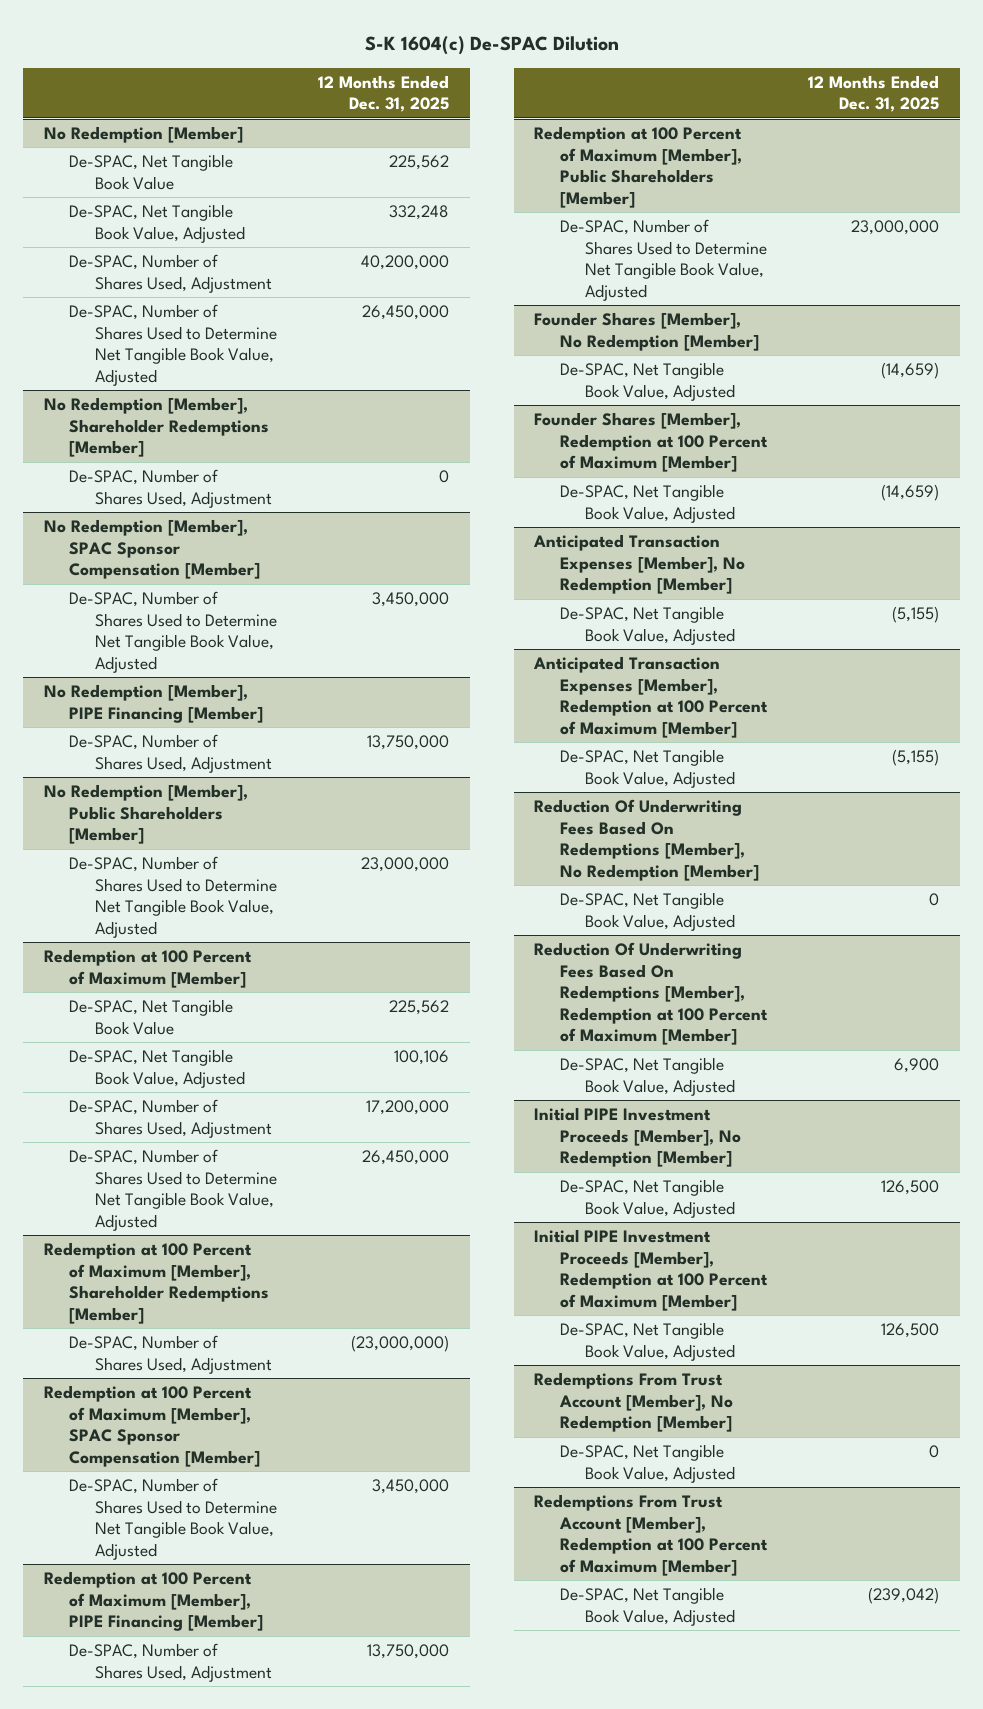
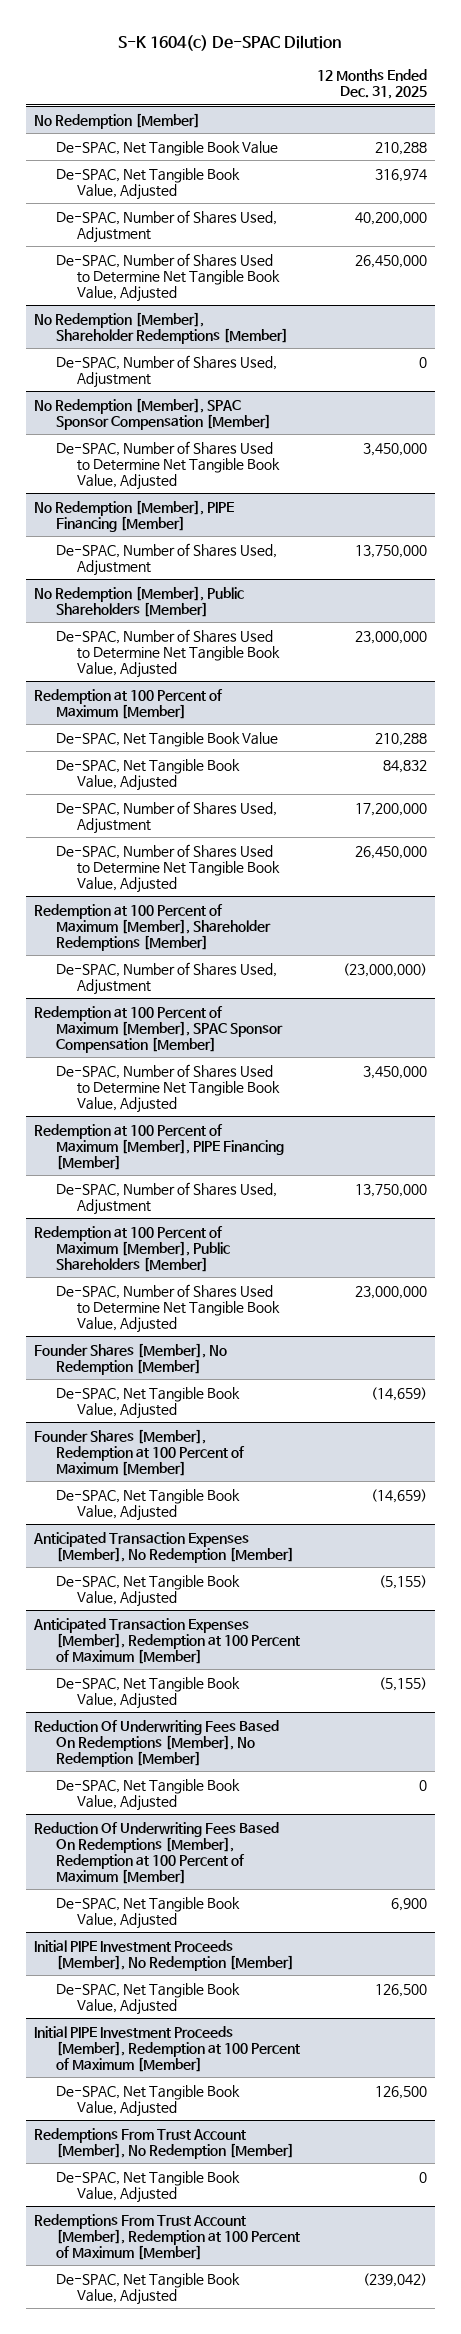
@ No Redemption [Member]
- De-SPAC, Net Tangible Book Value | 225,562
- De-SPAC, Net Tangible Book Value, Adjusted | 332,248
+ De-SPAC, Net Tangible Book Value | 210,288
+ De-SPAC, Net Tangible Book Value, Adjusted | 316,974
@ Redemption at 100 Percent of Maximum [Member]
- De-SPAC, Net Tangible Book Value | 225,562
- De-SPAC, Net Tangible Book Value, Adjusted | 100,106
+ De-SPAC, Net Tangible Book Value | 210,288
+ De-SPAC, Net Tangible Book Value, Adjusted | 84,832

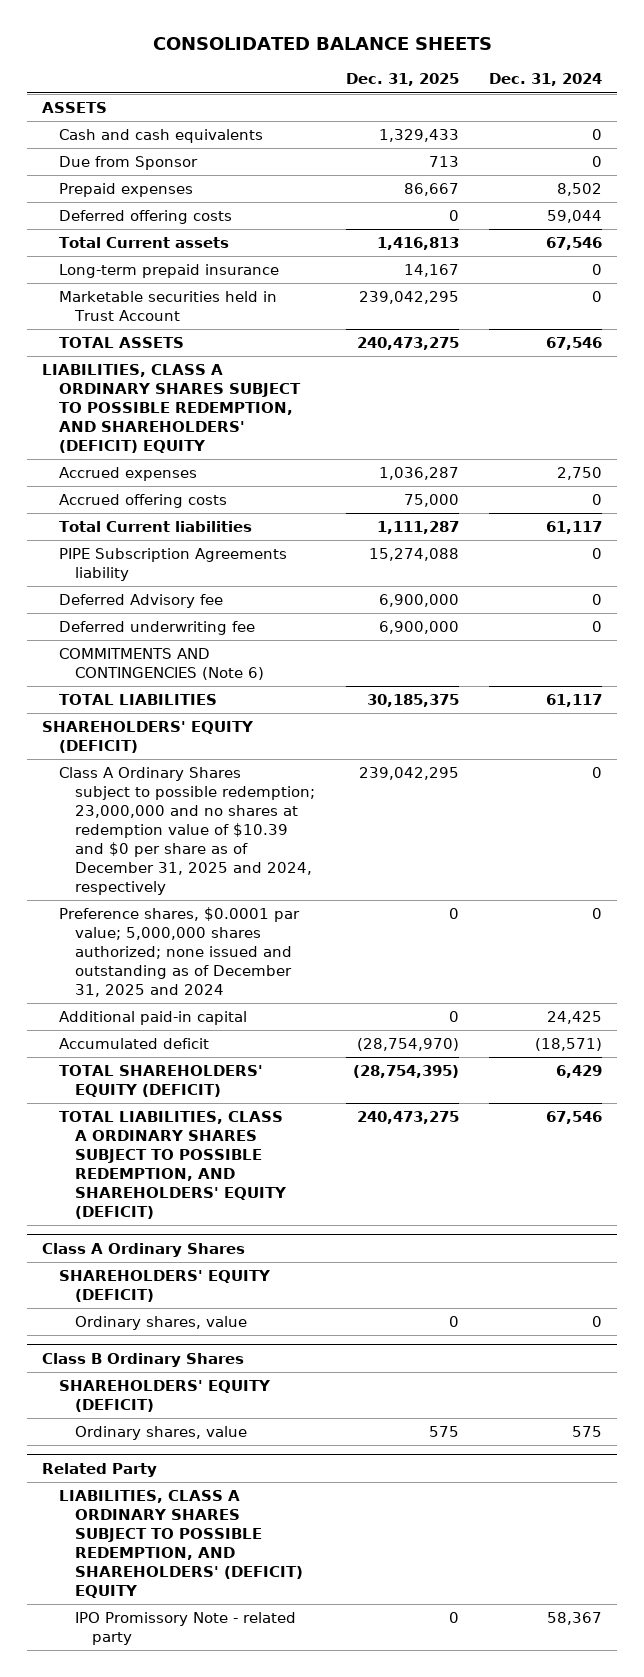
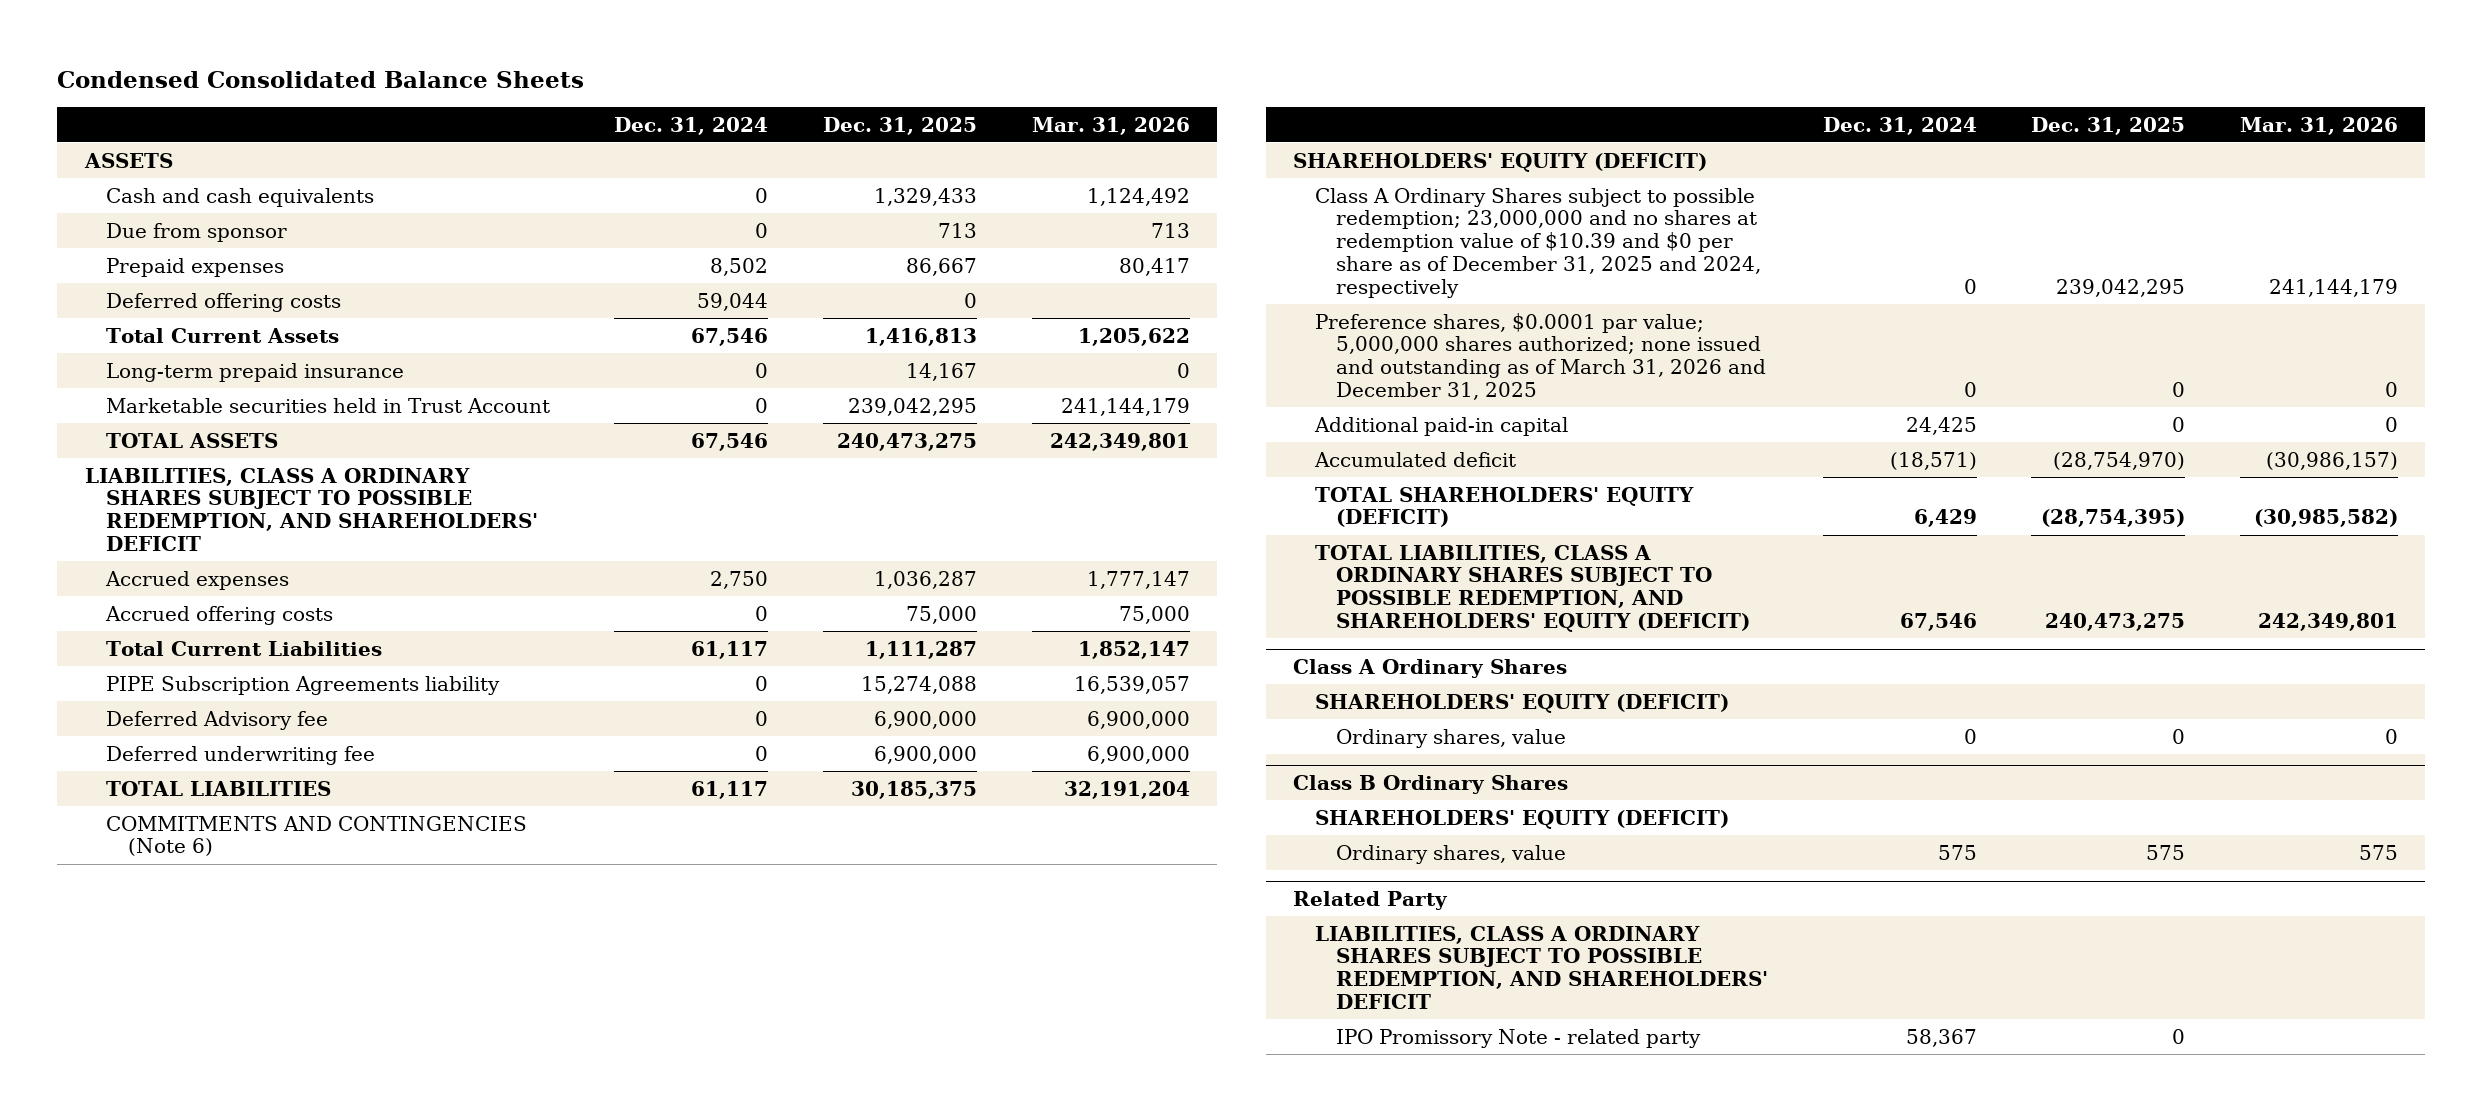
- CONSOLIDATED BALANCE SHEETS
+ Condensed Consolidated Balance Sheets
- | Dec. 31, 2025 | Dec. 31, 2024
+ | Dec. 31, 2024 | Dec. 31, 2025 | Mar. 31, 2026
- Due from Sponsor | 713 | 0
+ Due from sponsor | 0 | 713 | 713
- Total Current assets | 1,416,813 | 67,546
+ Total Current Assets | 67,546 | 1,416,813 | 1,205,622
- LIABILITIES, CLASS A ORDINARY SHARES SUBJECT TO POSSIBLE REDEMPTION, AND SHAREHOLDERS' (DEFICIT) EQUITY
+ LIABILITIES, CLASS A ORDINARY SHARES SUBJECT TO POSSIBLE REDEMPTION, AND SHAREHOLDERS' DEFICIT
- Total Current liabilities | 1,111,287 | 61,117
+ Total Current Liabilities | 61,117 | 1,111,287 | 1,852,147
moved down: COMMITMENTS AND CONTINGENCIES (Note 6)
- Preference shares, $0.0001 par value; 5,000,000 shares authorized; none issued and outstanding as of December 31, 2025 and 2024 | 0 | 0
+ Preference shares, $0.0001 par value; 5,000,000 shares authorized; none issued and outstanding as of March 31, 2026 and December 31, 2025 | 0 | 0 | 0
@ Related Party
- LIABILITIES, CLASS A ORDINARY SHARES SUBJECT TO POSSIBLE REDEMPTION, AND SHAREHOLDERS' (DEFICIT) EQUITY
+ LIABILITIES, CLASS A ORDINARY SHARES SUBJECT TO POSSIBLE REDEMPTION, AND SHAREHOLDERS' DEFICIT

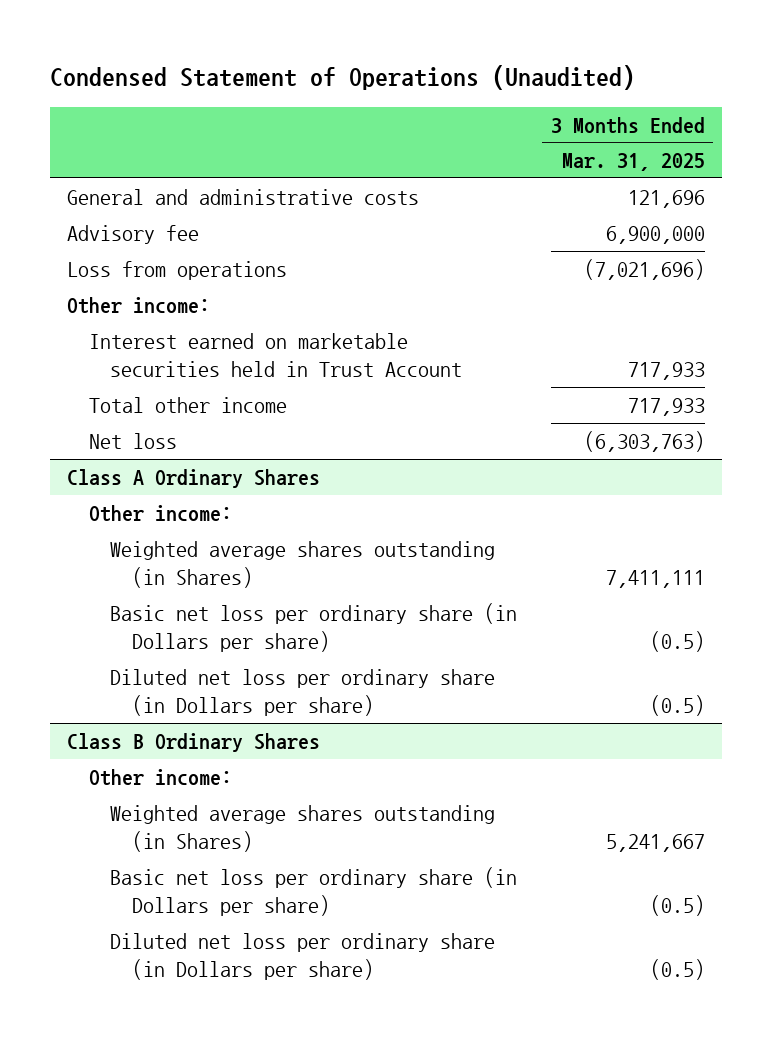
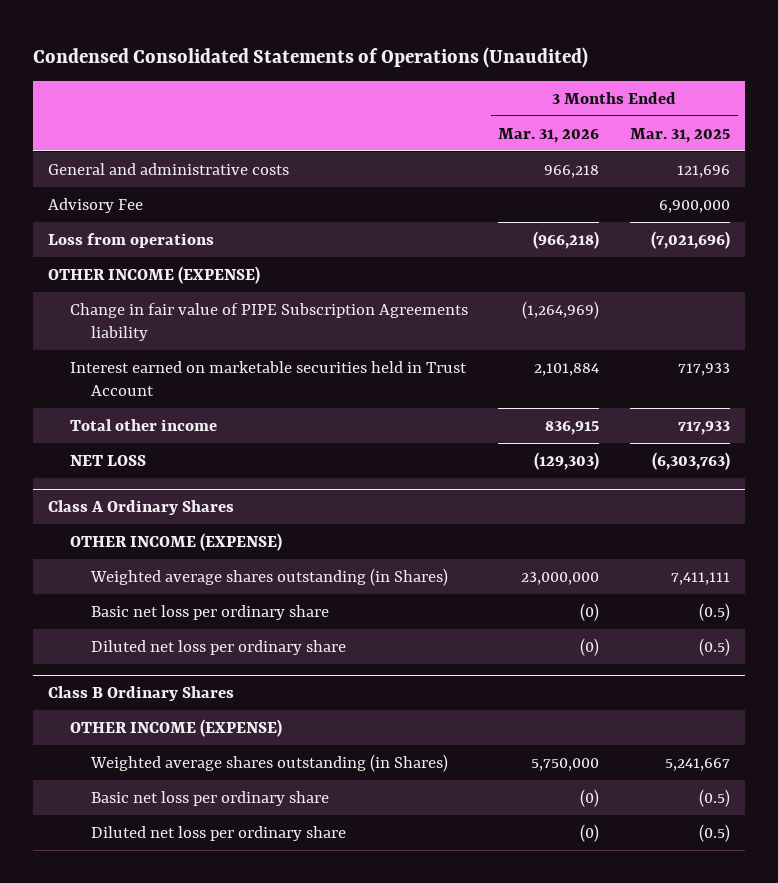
- Condensed Statement of Operations (Unaudited)
+ Condensed Consolidated Statements of Operations (Unaudited)
- | 3 Months Ended Mar. 31, 2025
+ | 3 Months Ended Mar. 31, 2026 | 3 Months Ended Mar. 31, 2025
- Advisory fee | 6,900,000
+ Advisory Fee | | 6,900,000
- Other income:
+ OTHER INCOME (EXPENSE)
+ Change in fair value of PIPE Subscription Agreements liability | (1,264,969) |
- Net loss | (6,303,763)
+ NET LOSS | (129,303) | (6,303,763)
@ Class A Ordinary Shares
- Other income:
+ OTHER INCOME (EXPENSE)
- Basic net loss per ordinary share (in Dollars per share) | (0.5)
- Diluted net loss per ordinary share (in Dollars per share) | (0.5)
+ Basic net loss per ordinary share | (0) | (0.5)
+ Diluted net loss per ordinary share | (0) | (0.5)
@ Class B Ordinary Shares
- Other income:
+ OTHER INCOME (EXPENSE)
- Basic net loss per ordinary share (in Dollars per share) | (0.5)
- Diluted net loss per ordinary share (in Dollars per share) | (0.5)
+ Basic net loss per ordinary share | (0) | (0.5)
+ Diluted net loss per ordinary share | (0) | (0.5)

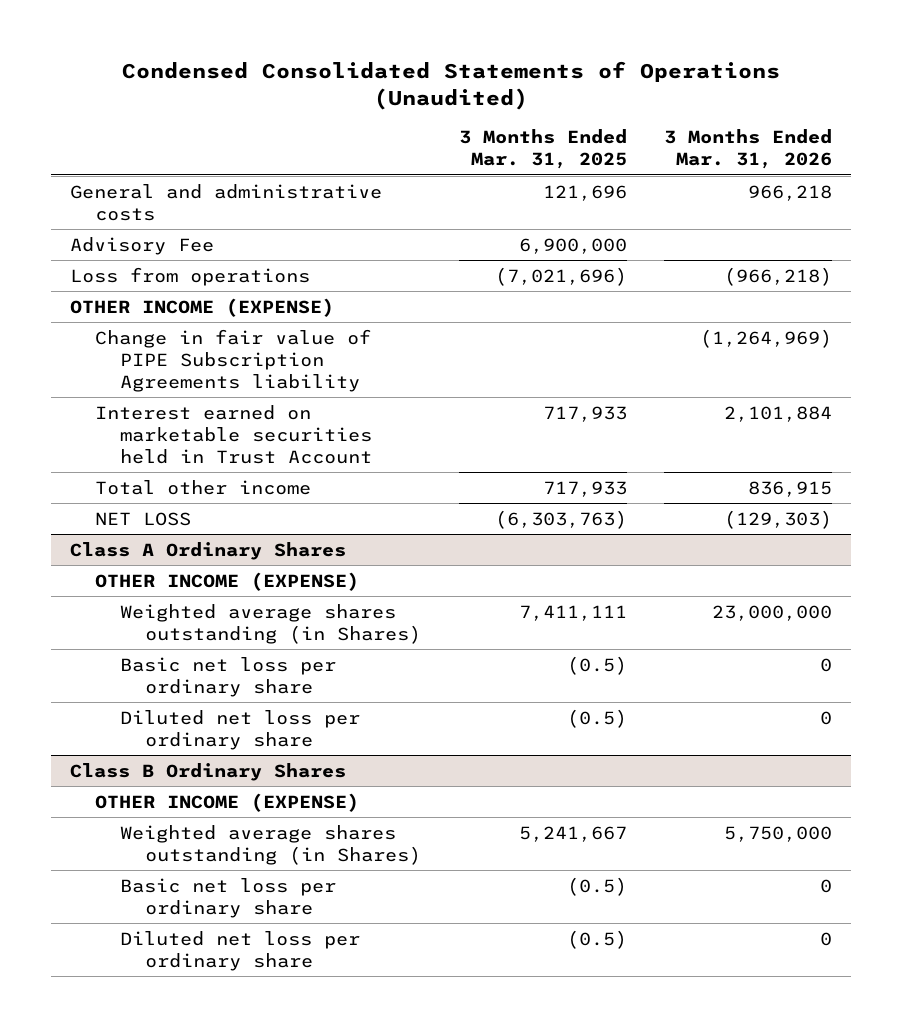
- | 3 Months Ended Mar. 31, 2026 | 3 Months Ended Mar. 31, 2025
+ | 3 Months Ended Mar. 31, 2025 | 3 Months Ended Mar. 31, 2026
@ Class A Ordinary Shares
- Basic net loss per ordinary share | (0) | (0.5)
- Diluted net loss per ordinary share | (0) | (0.5)
+ Basic net loss per ordinary share | (0.5) | 0
+ Diluted net loss per ordinary share | (0.5) | 0
@ Class B Ordinary Shares
- Basic net loss per ordinary share | (0) | (0.5)
- Diluted net loss per ordinary share | (0) | (0.5)
+ Basic net loss per ordinary share | (0.5) | 0
+ Diluted net loss per ordinary share | (0.5) | 0

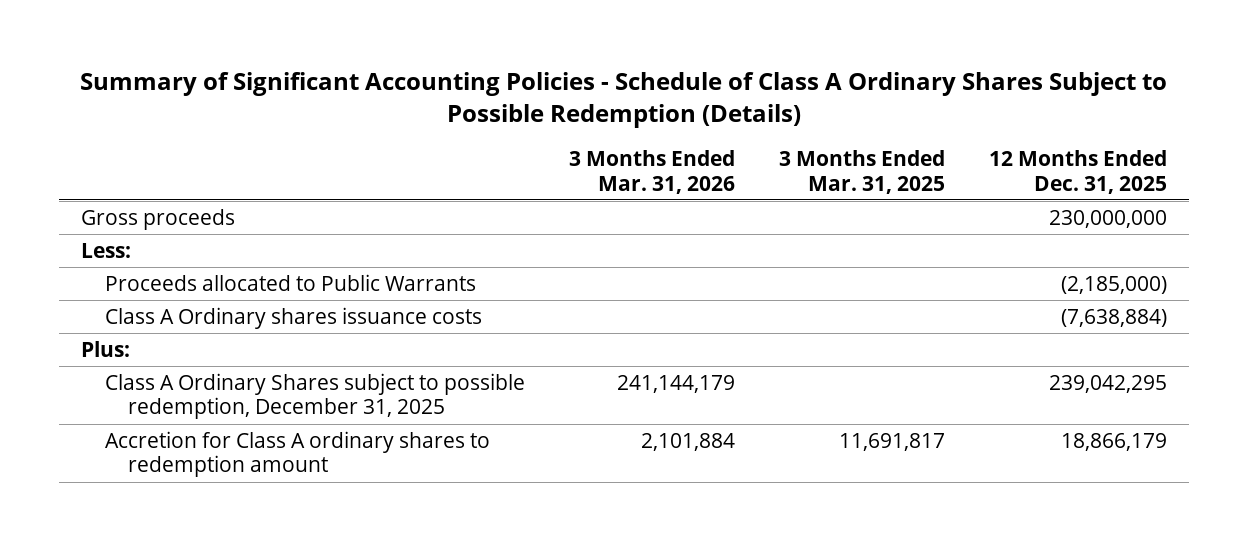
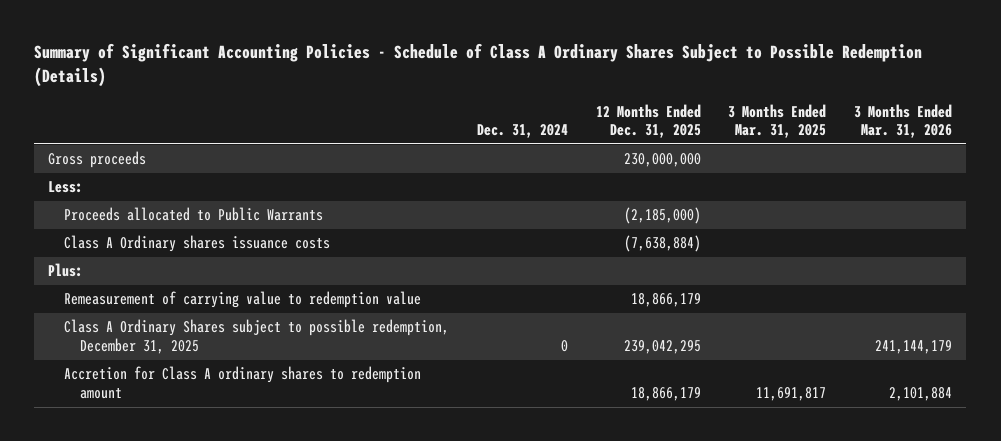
- | 3 Months Ended Mar. 31, 2026 | 3 Months Ended Mar. 31, 2025 | 12 Months Ended Dec. 31, 2025
+ | Dec. 31, 2024 | 12 Months Ended Dec. 31, 2025 | 3 Months Ended Mar. 31, 2025 | 3 Months Ended Mar. 31, 2026
+ Remeasurement of carrying value to redemption value | | 18,866,179 | |

